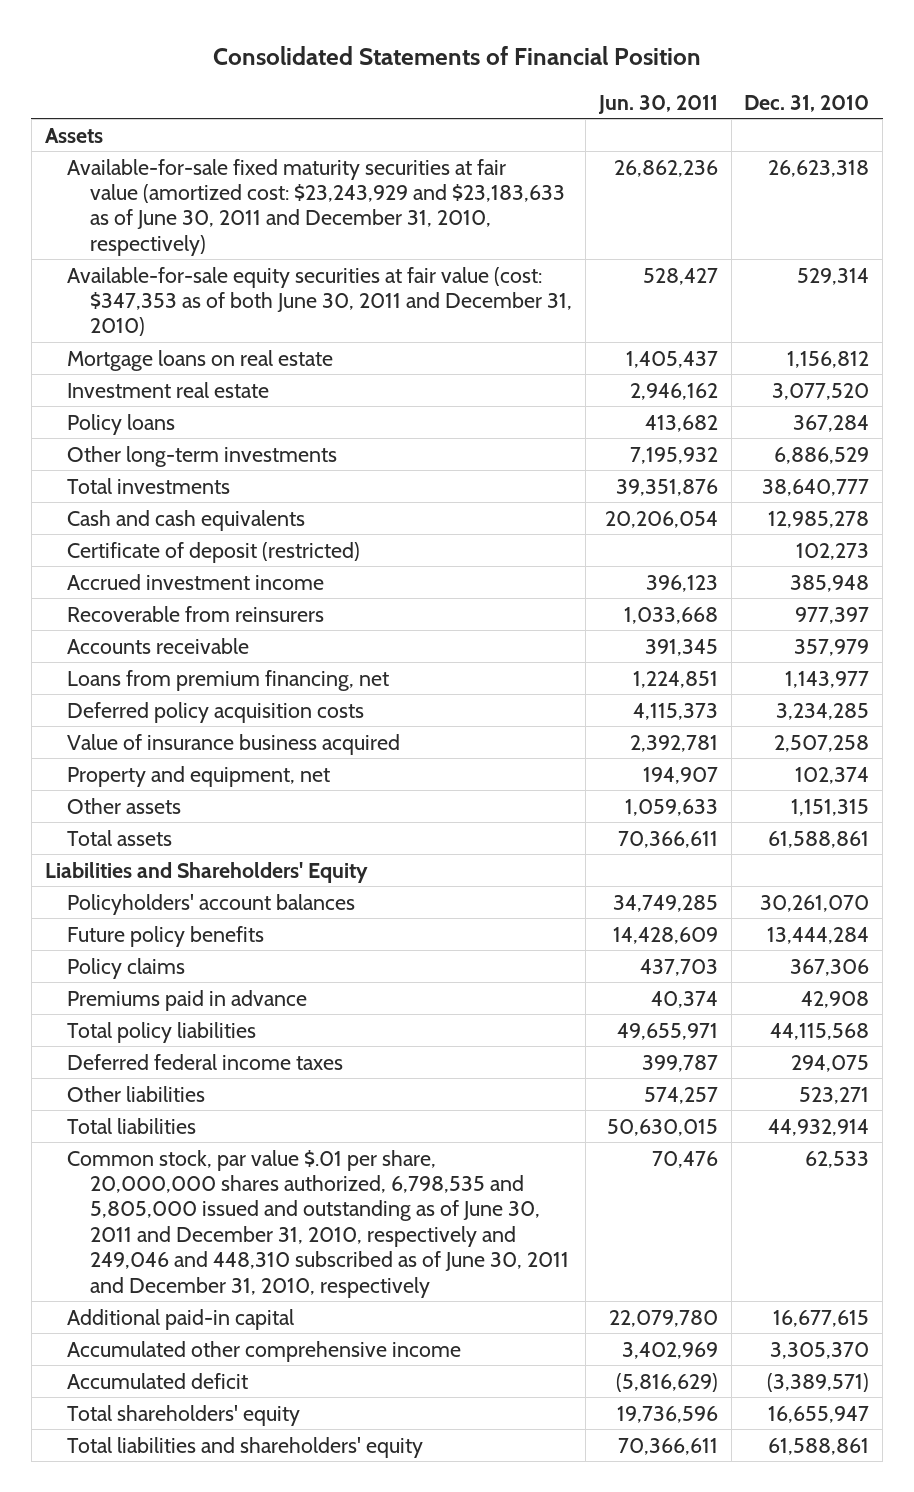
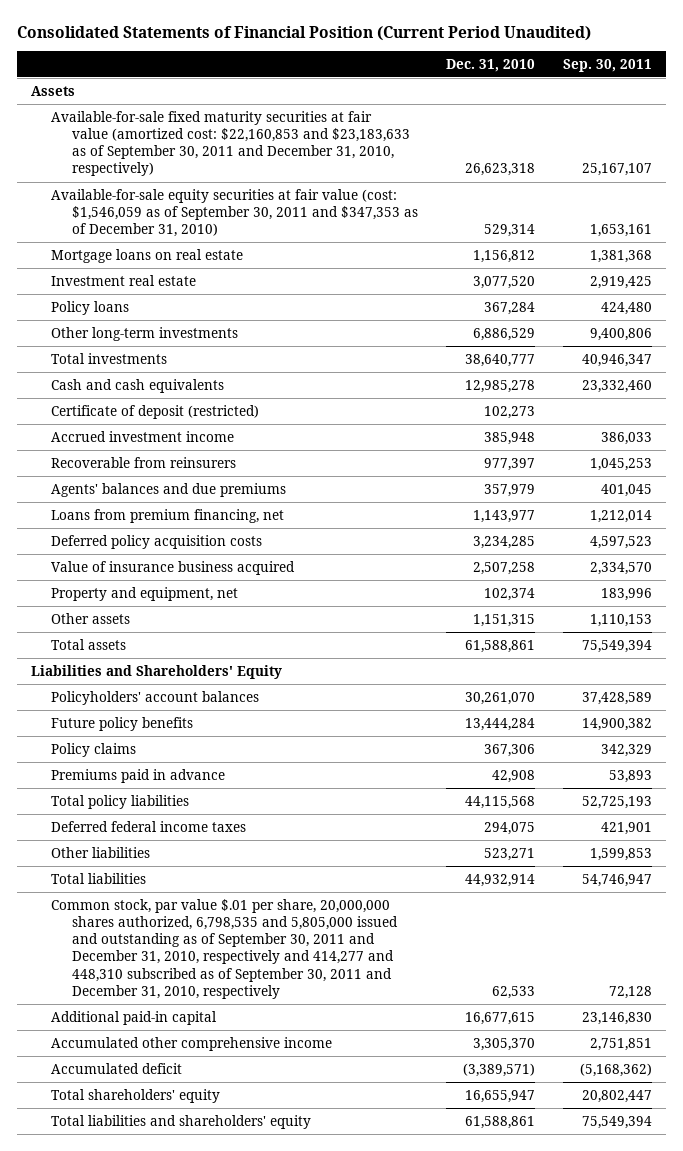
- Consolidated Statements of Financial Position
+ Consolidated Statements of Financial Position (Current Period Unaudited)
- | Jun. 30, 2011 | Dec. 31, 2010
+ | Dec. 31, 2010 | Sep. 30, 2011
- Available-for-sale fixed maturity securities at fair value (amortized cost: $23,243,929 and $23,183,633 as of June 30, 2011 and December 31, 2010, respectively) | 26,862,236 | 26,623,318
- Available-for-sale equity securities at fair value (cost: $347,353 as of both June 30, 2011 and December 31, 2010) | 528,427 | 529,314
+ Available-for-sale fixed maturity securities at fair value (amortized cost: $22,160,853 and $23,183,633 as of September 30, 2011 and December 31, 2010, respectively) | 26,623,318 | 25,167,107
+ Available-for-sale equity securities at fair value (cost: $1,546,059 as of September 30, 2011 and $347,353 as of December 31, 2010) | 529,314 | 1,653,161
- Accounts receivable | 391,345 | 357,979
+ Agents' balances and due premiums | 357,979 | 401,045
- Common stock, par value $.01 per share, 20,000,000 shares authorized, 6,798,535 and 5,805,000 issued and outstanding as of June 30, 2011 and December 31, 2010, respectively and 249,046 and 448,310 subscribed as of June 30, 2011 and December 31, 2010, respectively | 70,476 | 62,533
+ Common stock, par value $.01 per share, 20,000,000 shares authorized, 6,798,535 and 5,805,000 issued and outstanding as of September 30, 2011 and December 31, 2010, respectively and 414,277 and 448,310 subscribed as of September 30, 2011 and December 31, 2010, respectively | 62,533 | 72,128

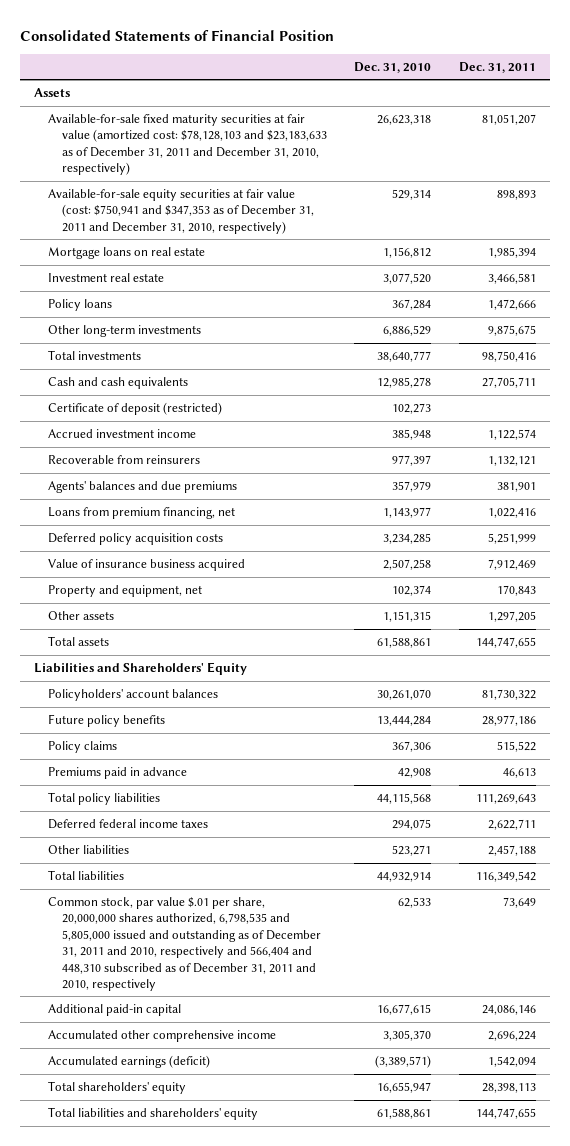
- Consolidated Statements of Financial Position (Current Period Unaudited)
+ Consolidated Statements of Financial Position
- | Dec. 31, 2010 | Sep. 30, 2011
+ | Dec. 31, 2010 | Dec. 31, 2011
- Available-for-sale fixed maturity securities at fair value (amortized cost: $22,160,853 and $23,183,633 as of September 30, 2011 and December 31, 2010, respectively) | 26,623,318 | 25,167,107
- Available-for-sale equity securities at fair value (cost: $1,546,059 as of September 30, 2011 and $347,353 as of December 31, 2010) | 529,314 | 1,653,161
+ Available-for-sale fixed maturity securities at fair value (amortized cost: $78,128,103 and $23,183,633 as of December 31, 2011 and December 31, 2010, respectively) | 26,623,318 | 81,051,207
+ Available-for-sale equity securities at fair value (cost: $750,941 and $347,353 as of December 31, 2011 and December 31, 2010, respectively) | 529,314 | 898,893
- Common stock, par value $.01 per share, 20,000,000 shares authorized, 6,798,535 and 5,805,000 issued and outstanding as of September 30, 2011 and December 31, 2010, respectively and 414,277 and 448,310 subscribed as of September 30, 2011 and December 31, 2010, respectively | 62,533 | 72,128
+ Common stock, par value $.01 per share, 20,000,000 shares authorized, 6,798,535 and 5,805,000 issued and outstanding as of December 31, 2011 and 2010, respectively and 566,404 and 448,310 subscribed as of December 31, 2011 and 2010, respectively | 62,533 | 73,649
- Accumulated deficit | (3,389,571) | (5,168,362)
+ Accumulated earnings (deficit) | (3,389,571) | 1,542,094

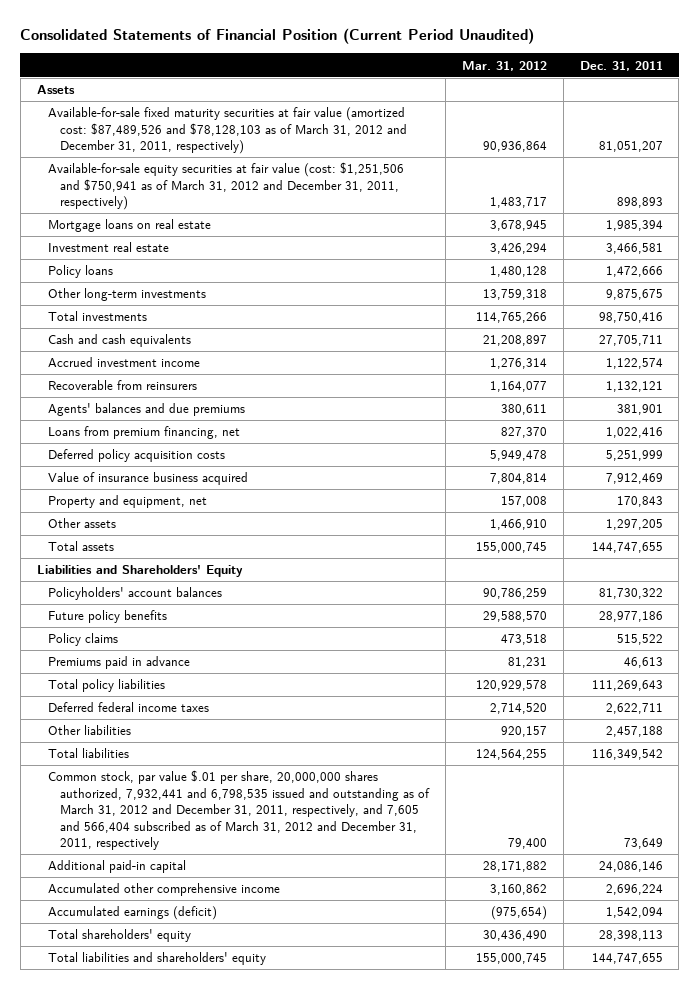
- Consolidated Statements of Financial Position
+ Consolidated Statements of Financial Position (Current Period Unaudited)
- | Dec. 31, 2010 | Dec. 31, 2011
+ | Mar. 31, 2012 | Dec. 31, 2011
- Available-for-sale fixed maturity securities at fair value (amortized cost: $78,128,103 and $23,183,633 as of December 31, 2011 and December 31, 2010, respectively) | 26,623,318 | 81,051,207
- Available-for-sale equity securities at fair value (cost: $750,941 and $347,353 as of December 31, 2011 and December 31, 2010, respectively) | 529,314 | 898,893
+ Available-for-sale fixed maturity securities at fair value (amortized cost: $87,489,526 and $78,128,103 as of March 31, 2012 and December 31, 2011, respectively) | 90,936,864 | 81,051,207
+ Available-for-sale equity securities at fair value (cost: $1,251,506 and $750,941 as of March 31, 2012 and December 31, 2011, respectively) | 1,483,717 | 898,893
- Certificate of deposit (restricted) | 102,273 |
- Common stock, par value $.01 per share, 20,000,000 shares authorized, 6,798,535 and 5,805,000 issued and outstanding as of December 31, 2011 and 2010, respectively and 566,404 and 448,310 subscribed as of December 31, 2011 and 2010, respectively | 62,533 | 73,649
+ Common stock, par value $.01 per share, 20,000,000 shares authorized, 7,932,441 and 6,798,535 issued and outstanding as of March 31, 2012 and December 31, 2011, respectively, and 7,605 and 566,404 subscribed as of March 31, 2012 and December 31, 2011, respectively | 79,400 | 73,649

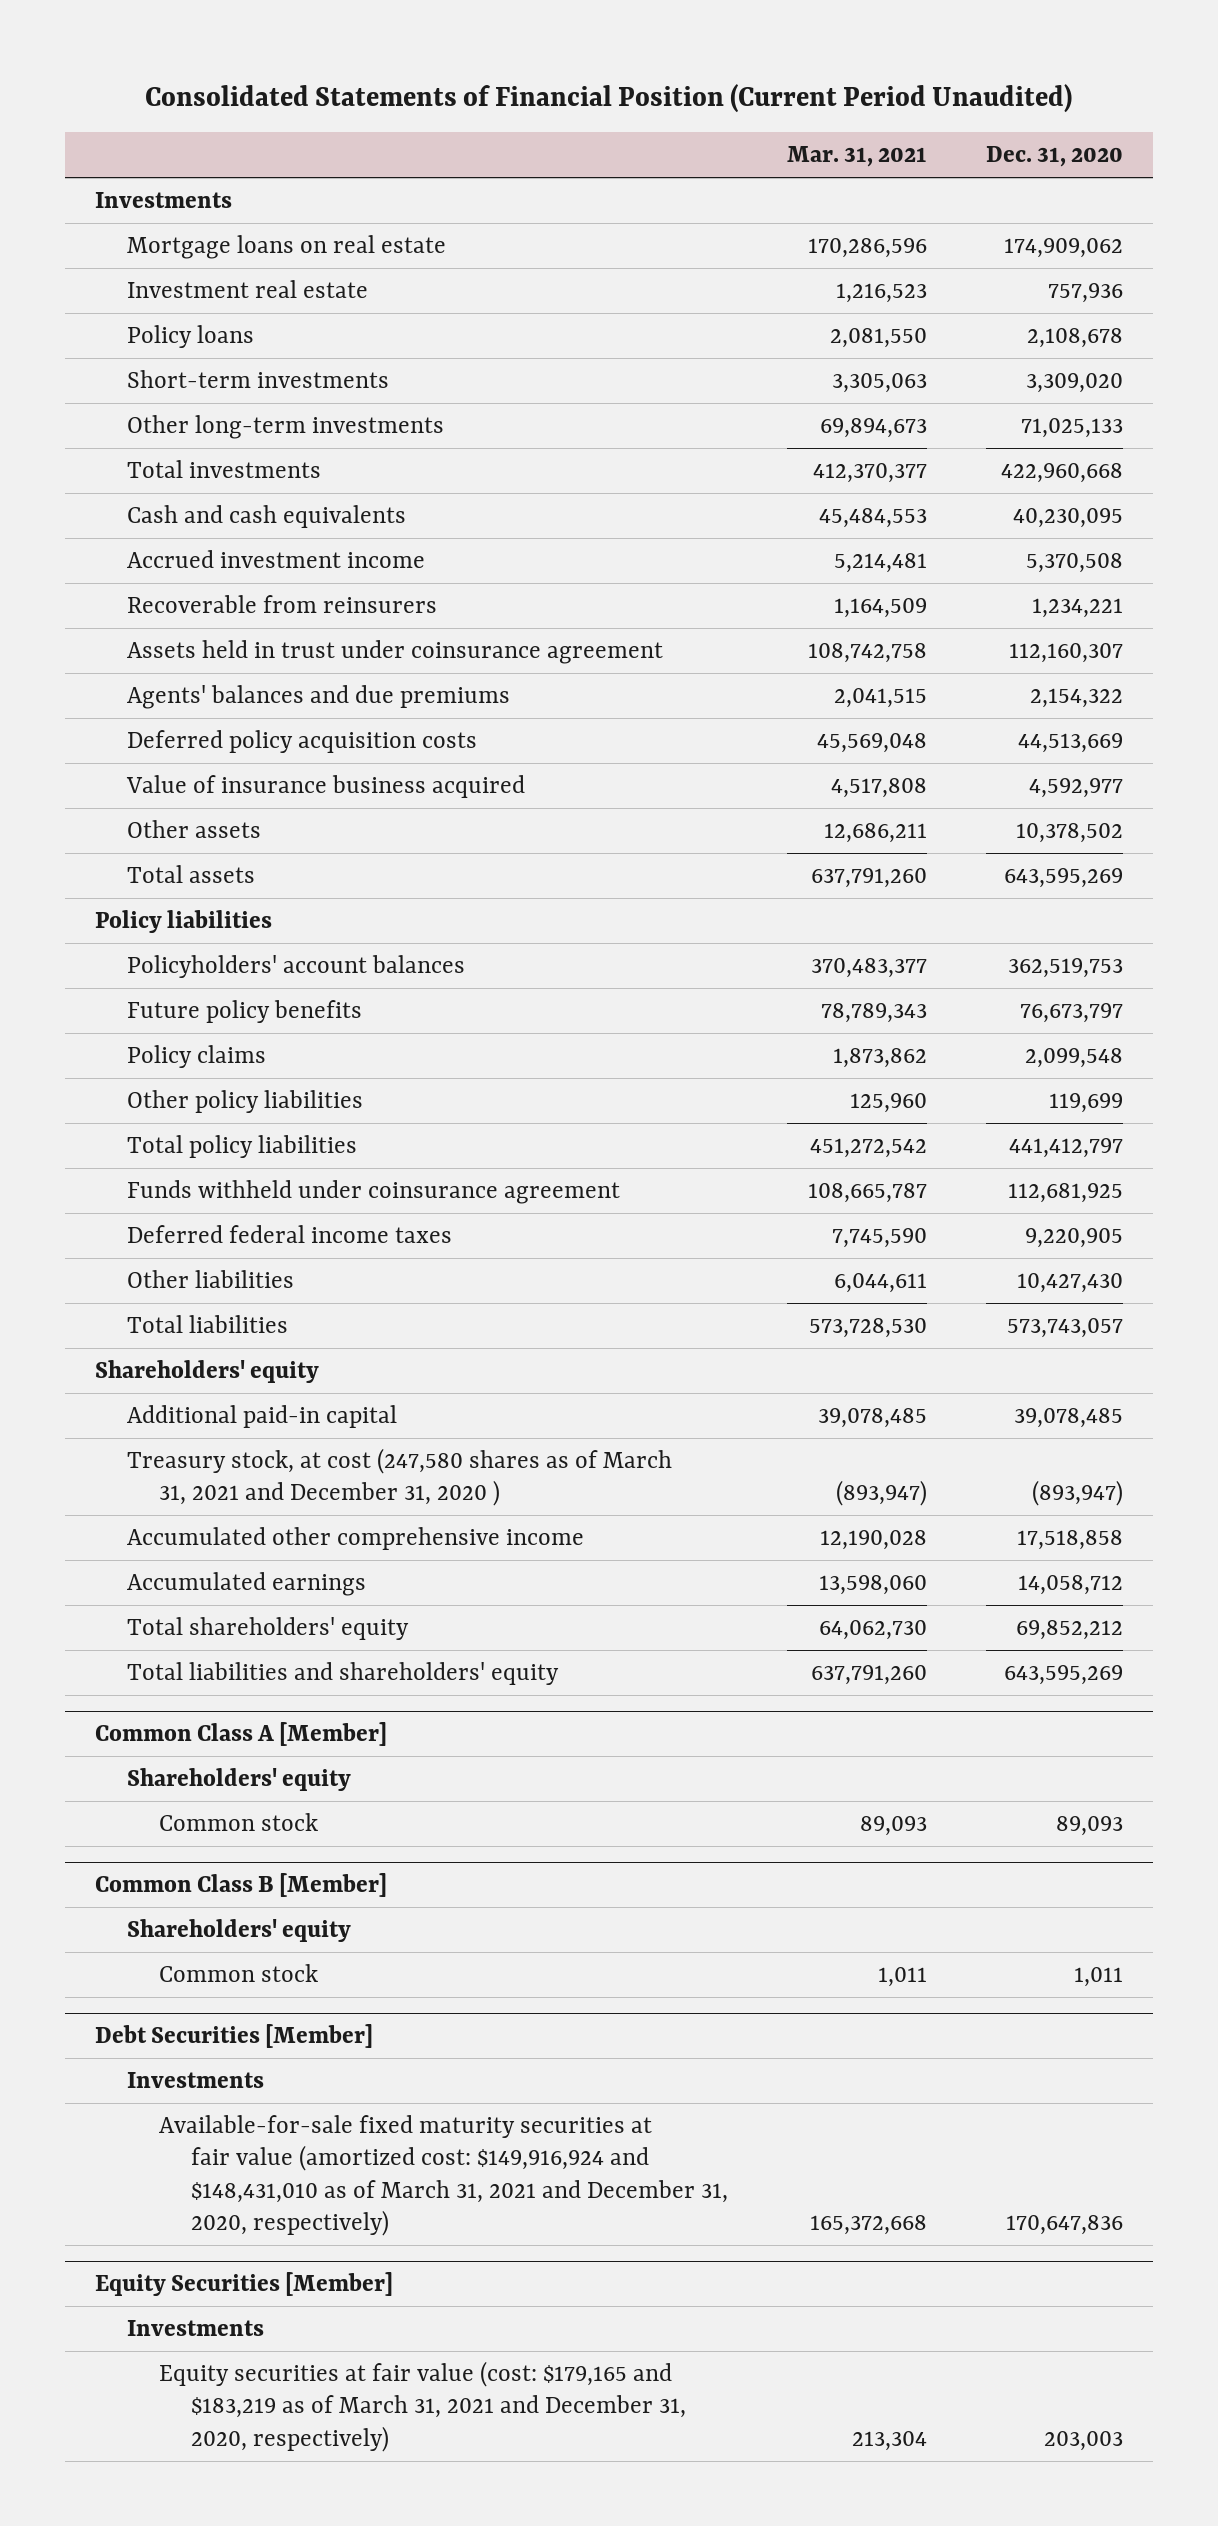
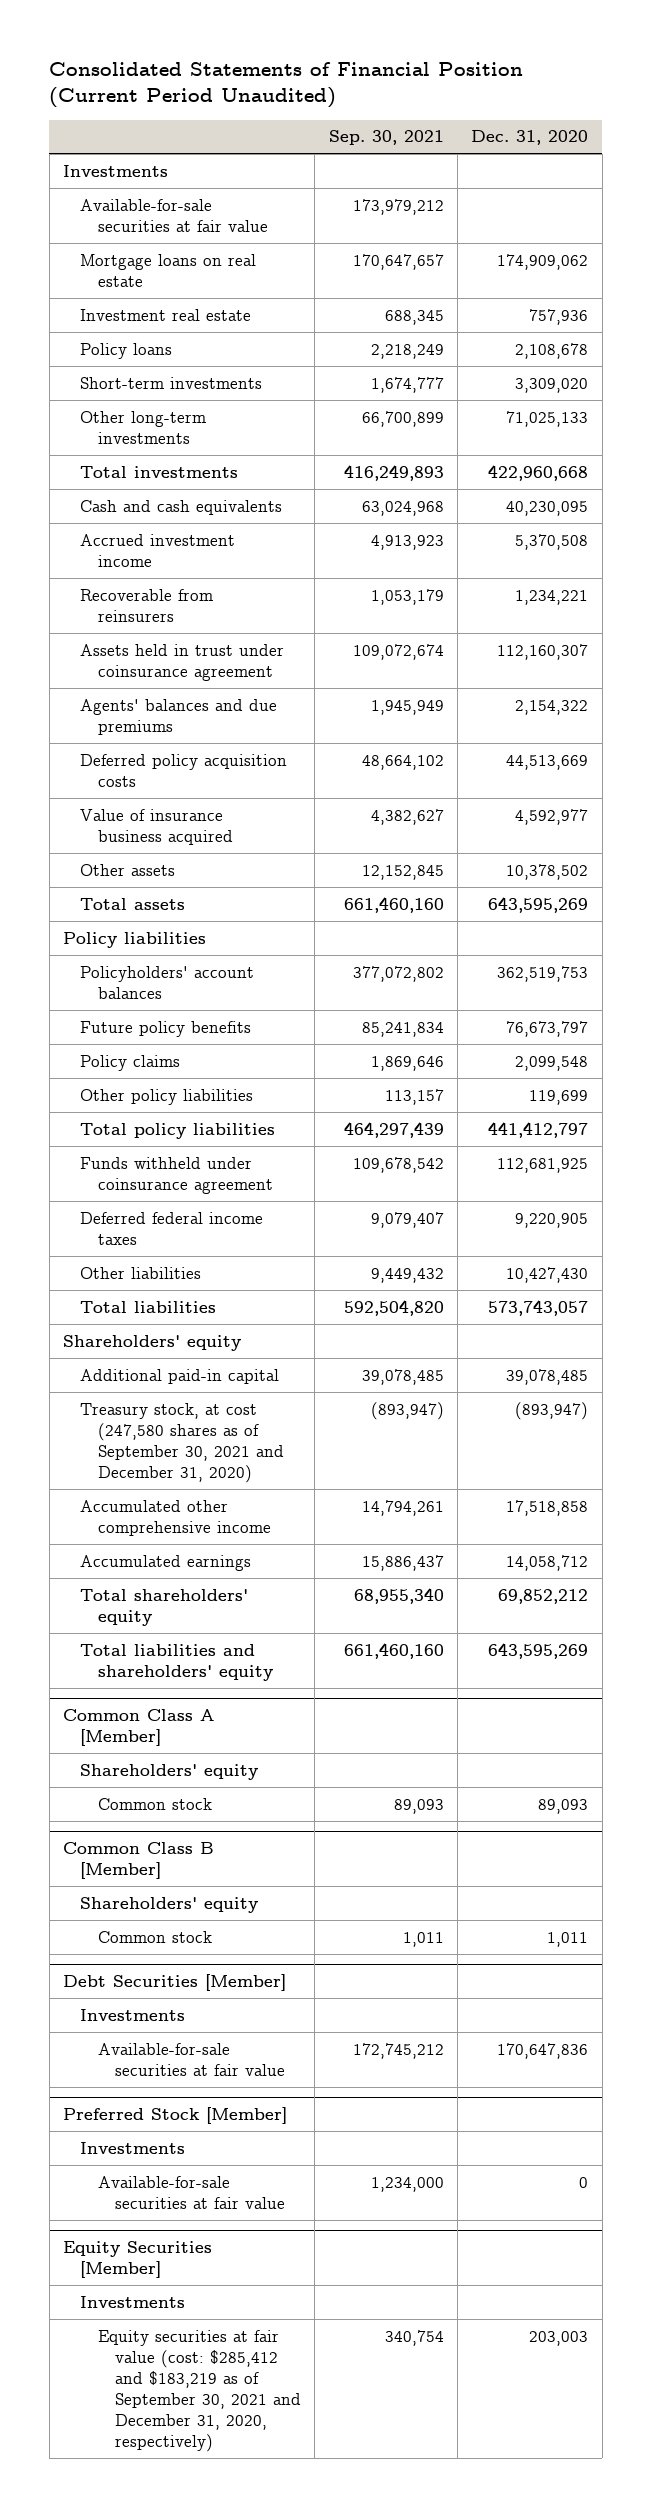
- | Mar. 31, 2021 | Dec. 31, 2020
+ | Sep. 30, 2021 | Dec. 31, 2020
+ Available-for-sale securities at fair value | 173,979,212 |
- Treasury stock, at cost (247,580 shares as of March 31, 2021 and December 31, 2020 ) | (893,947) | (893,947)
+ Treasury stock, at cost (247,580 shares as of September 30, 2021 and December 31, 2020) | (893,947) | (893,947)
@ Debt Securities [Member]
- Available-for-sale fixed maturity securities at fair value (amortized cost: $149,916,924 and $148,431,010 as of March 31, 2021 and December 31, 2020, respectively) | 165,372,668 | 170,647,836
+ Available-for-sale securities at fair value | 172,745,212 | 170,647,836
+ Preferred Stock [Member]
+ Investments
+ Available-for-sale securities at fair value | 1,234,000 | 0
@ Equity Securities [Member]
- Equity securities at fair value (cost: $179,165 and $183,219 as of March 31, 2021 and December 31, 2020, respectively) | 213,304 | 203,003
+ Equity securities at fair value (cost: $285,412 and $183,219 as of September 30, 2021 and December 31, 2020, respectively) | 340,754 | 203,003

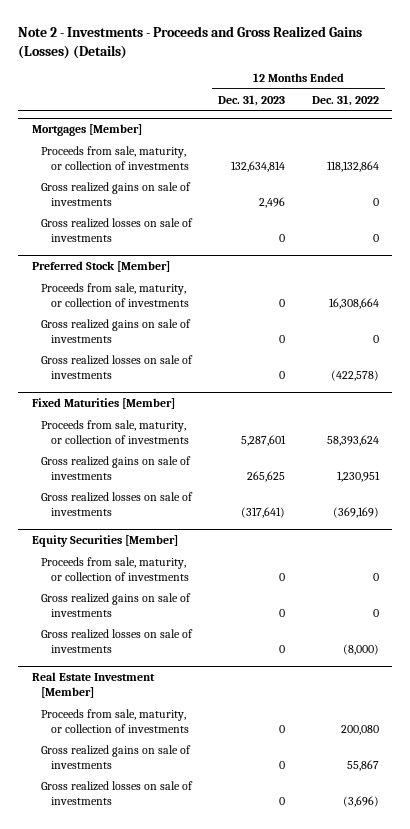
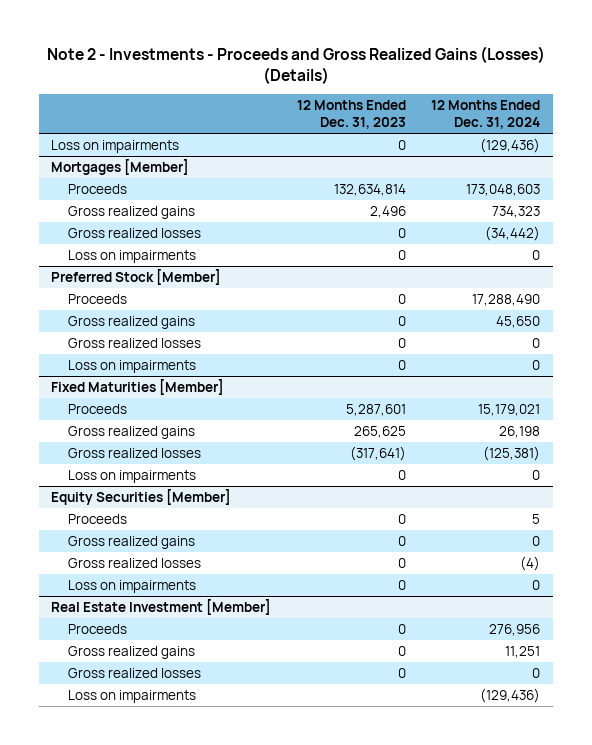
- | 12 Months Ended Dec. 31, 2023 | 12 Months Ended Dec. 31, 2022
+ | 12 Months Ended Dec. 31, 2023 | 12 Months Ended Dec. 31, 2024
+ Loss on impairments | 0 | (129,436)
@ Mortgages [Member]
- Proceeds from sale, maturity, or collection of investments | 132,634,814 | 118,132,864
- Gross realized gains on sale of investments | 2,496 | 0
- Gross realized losses on sale of investments | 0 | 0
+ Proceeds | 132,634,814 | 173,048,603
+ Gross realized gains | 2,496 | 734,323
+ Gross realized losses | 0 | (34,442)
+ Loss on impairments | 0 | 0
@ Preferred Stock [Member]
- Proceeds from sale, maturity, or collection of investments | 0 | 16,308,664
- Gross realized gains on sale of investments | 0 | 0
- Gross realized losses on sale of investments | 0 | (422,578)
+ Proceeds | 0 | 17,288,490
+ Gross realized gains | 0 | 45,650
+ Gross realized losses | 0 | 0
+ Loss on impairments | 0 | 0
@ Fixed Maturities [Member]
- Proceeds from sale, maturity, or collection of investments | 5,287,601 | 58,393,624
- Gross realized gains on sale of investments | 265,625 | 1,230,951
- Gross realized losses on sale of investments | (317,641) | (369,169)
+ Proceeds | 5,287,601 | 15,179,021
+ Gross realized gains | 265,625 | 26,198
+ Gross realized losses | (317,641) | (125,381)
+ Loss on impairments | 0 | 0
@ Equity Securities [Member]
- Proceeds from sale, maturity, or collection of investments | 0 | 0
- Gross realized gains on sale of investments | 0 | 0
- Gross realized losses on sale of investments | 0 | (8,000)
+ Proceeds | 0 | 5
+ Gross realized gains | 0 | 0
+ Gross realized losses | 0 | (4)
+ Loss on impairments | 0 | 0
@ Real Estate Investment [Member]
- Proceeds from sale, maturity, or collection of investments | 0 | 200,080
- Gross realized gains on sale of investments | 0 | 55,867
- Gross realized losses on sale of investments | 0 | (3,696)
+ Proceeds | 0 | 276,956
+ Gross realized gains | 0 | 11,251
+ Gross realized losses | 0 | 0
+ Loss on impairments | | (129,436)

